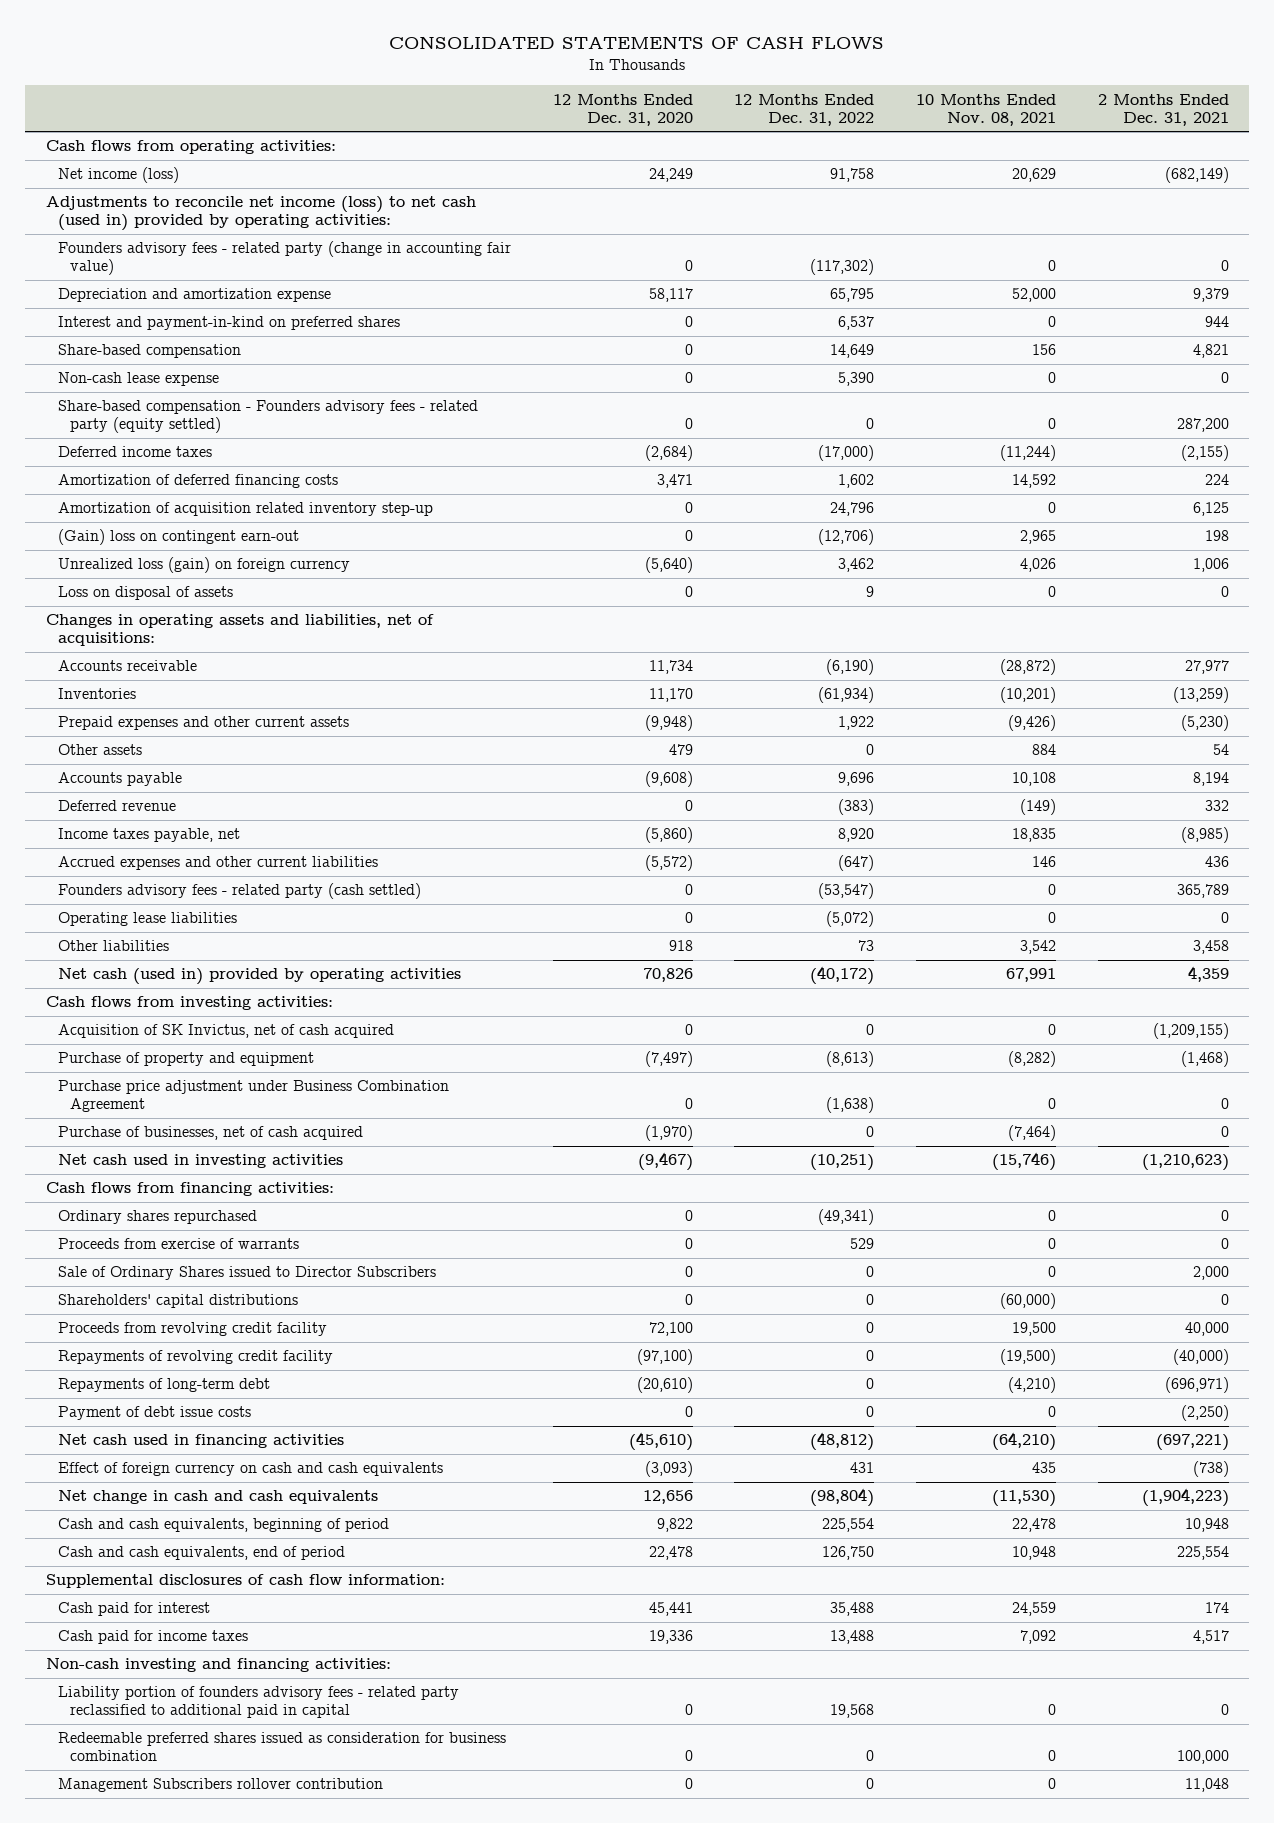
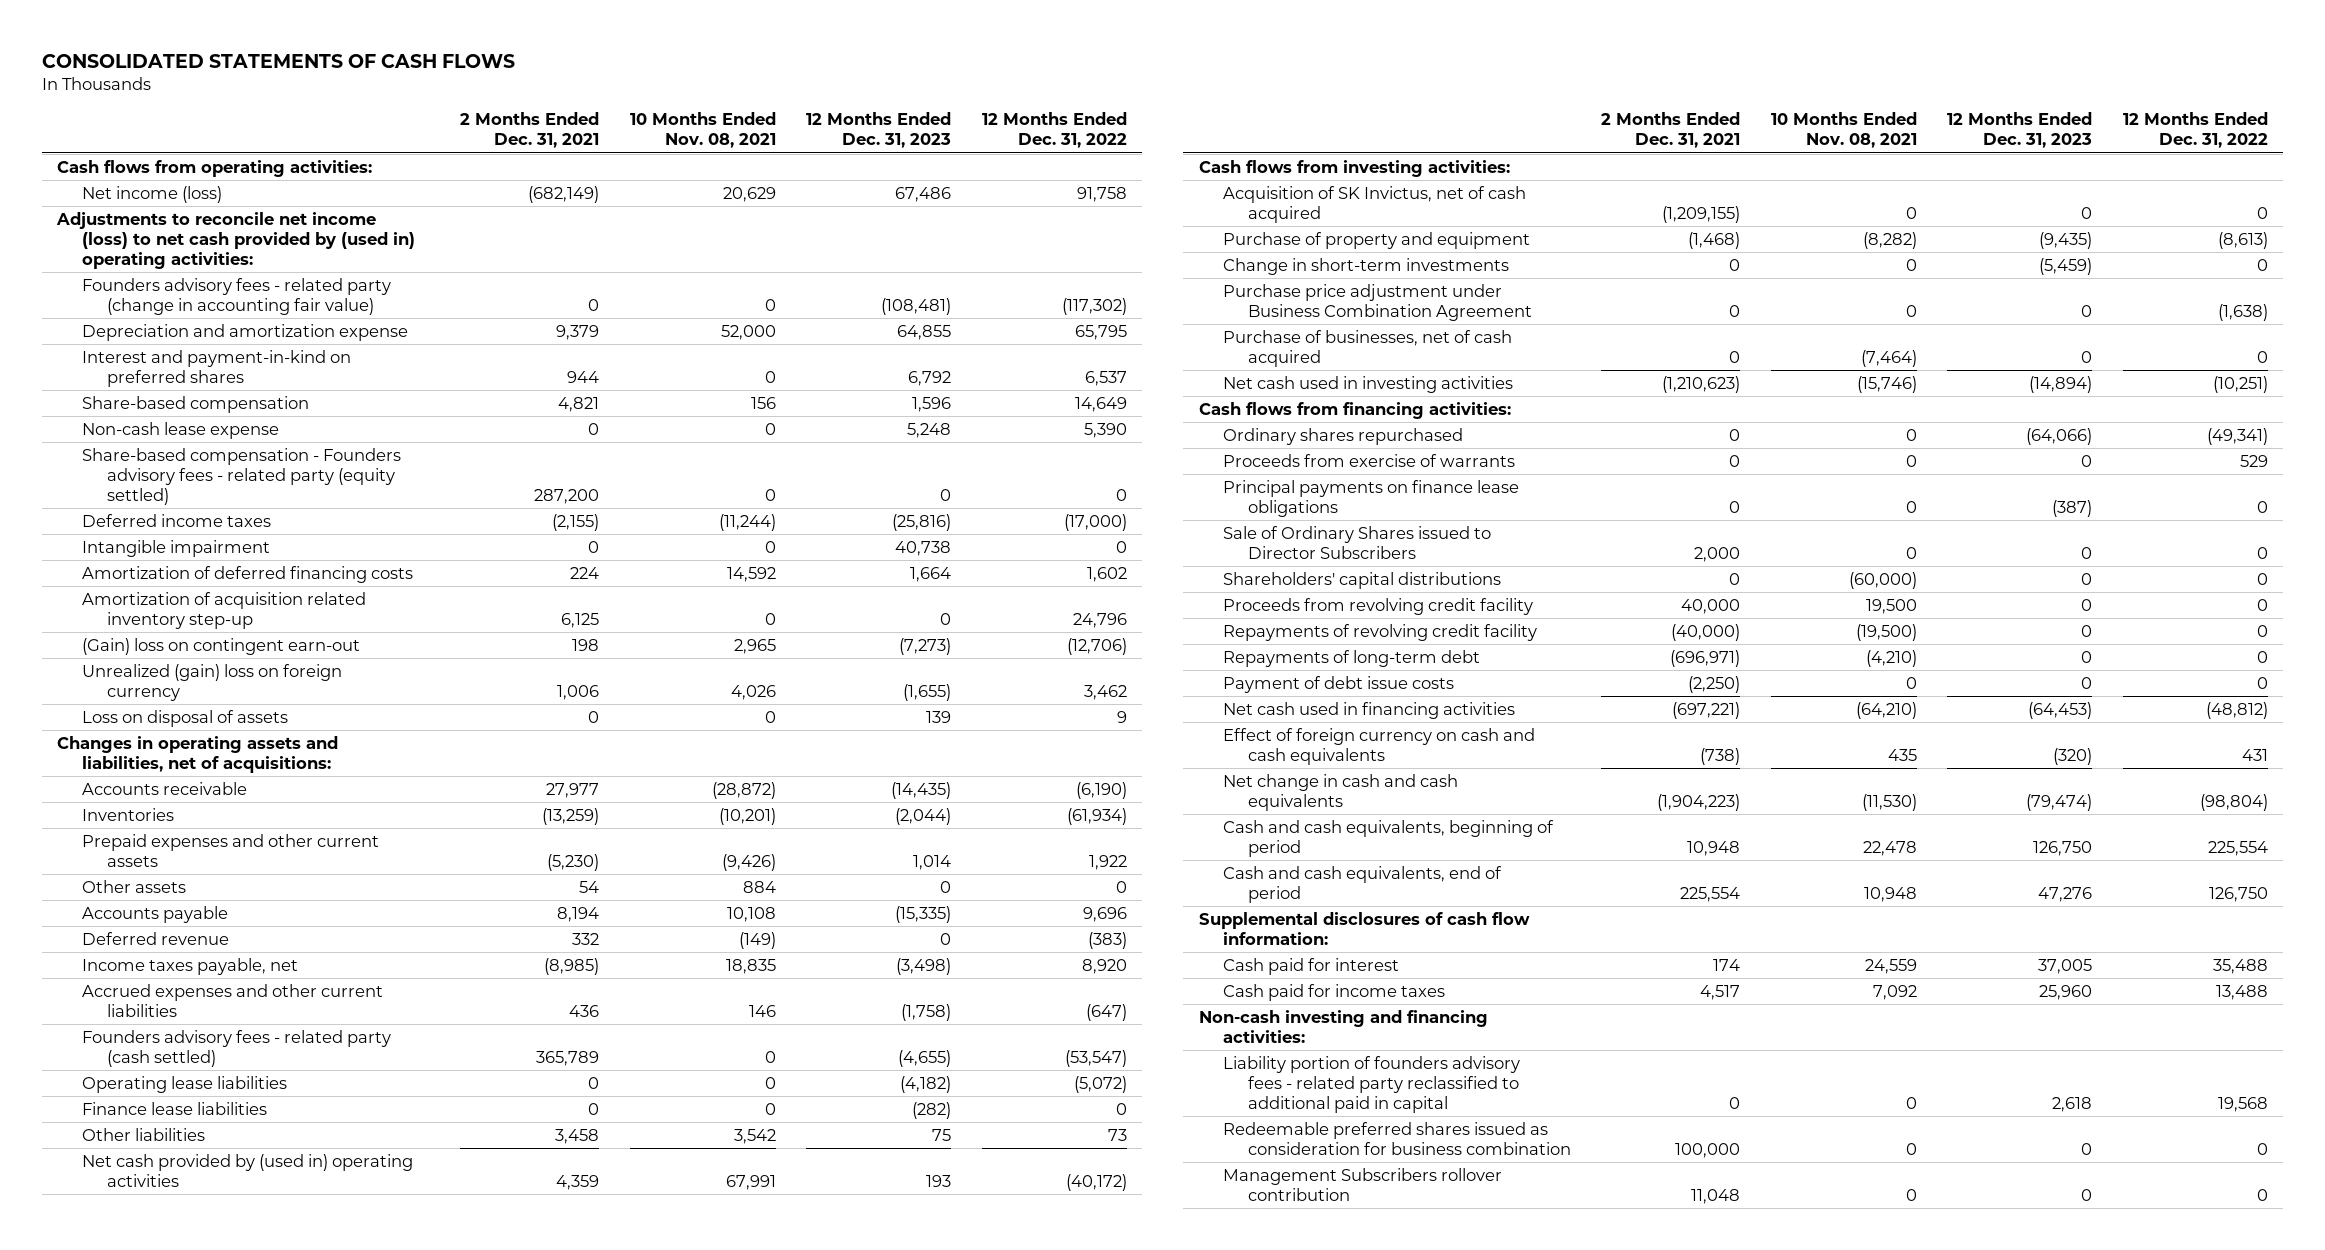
- | 12 Months Ended Dec. 31, 2020 | 12 Months Ended Dec. 31, 2022 | 10 Months Ended Nov. 08, 2021 | 2 Months Ended Dec. 31, 2021
+ | 2 Months Ended Dec. 31, 2021 | 10 Months Ended Nov. 08, 2021 | 12 Months Ended Dec. 31, 2023 | 12 Months Ended Dec. 31, 2022
- Adjustments to reconcile net income (loss) to net cash (used in) provided by operating activities:
+ Adjustments to reconcile net income (loss) to net cash provided by (used in) operating activities:
+ Intangible impairment | 0 | 0 | 40,738 | 0
- Unrealized loss (gain) on foreign currency | (5,640) | 3,462 | 4,026 | 1,006
+ Unrealized (gain) loss on foreign currency | 1,006 | 4,026 | (1,655) | 3,462
+ Finance lease liabilities | 0 | 0 | (282) | 0
- Net cash (used in) provided by operating activities | 70,826 | (40,172) | 67,991 | 4,359
+ Net cash provided by (used in) operating activities | 4,359 | 67,991 | 193 | (40,172)
+ Change in short-term investments | 0 | 0 | (5,459) | 0
+ Principal payments on finance lease obligations | 0 | 0 | (387) | 0

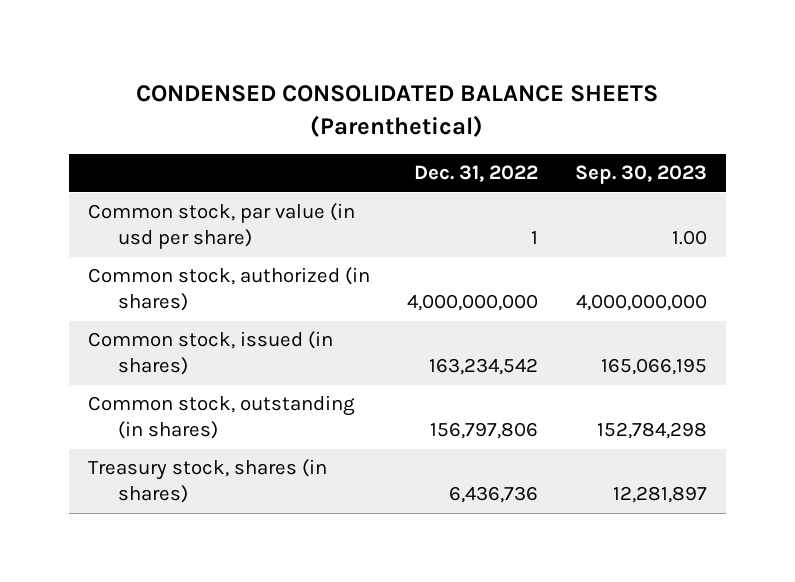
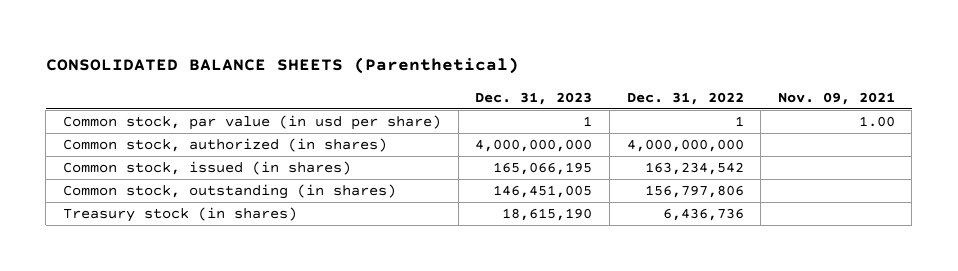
- CONDENSED CONSOLIDATED BALANCE SHEETS (Parenthetical)
+ CONSOLIDATED BALANCE SHEETS (Parenthetical)
- | Dec. 31, 2022 | Sep. 30, 2023
+ | Dec. 31, 2023 | Dec. 31, 2022 | Nov. 09, 2021
- Treasury stock, shares (in shares) | 6,436,736 | 12,281,897
+ Treasury stock (in shares) | 18,615,190 | 6,436,736 |

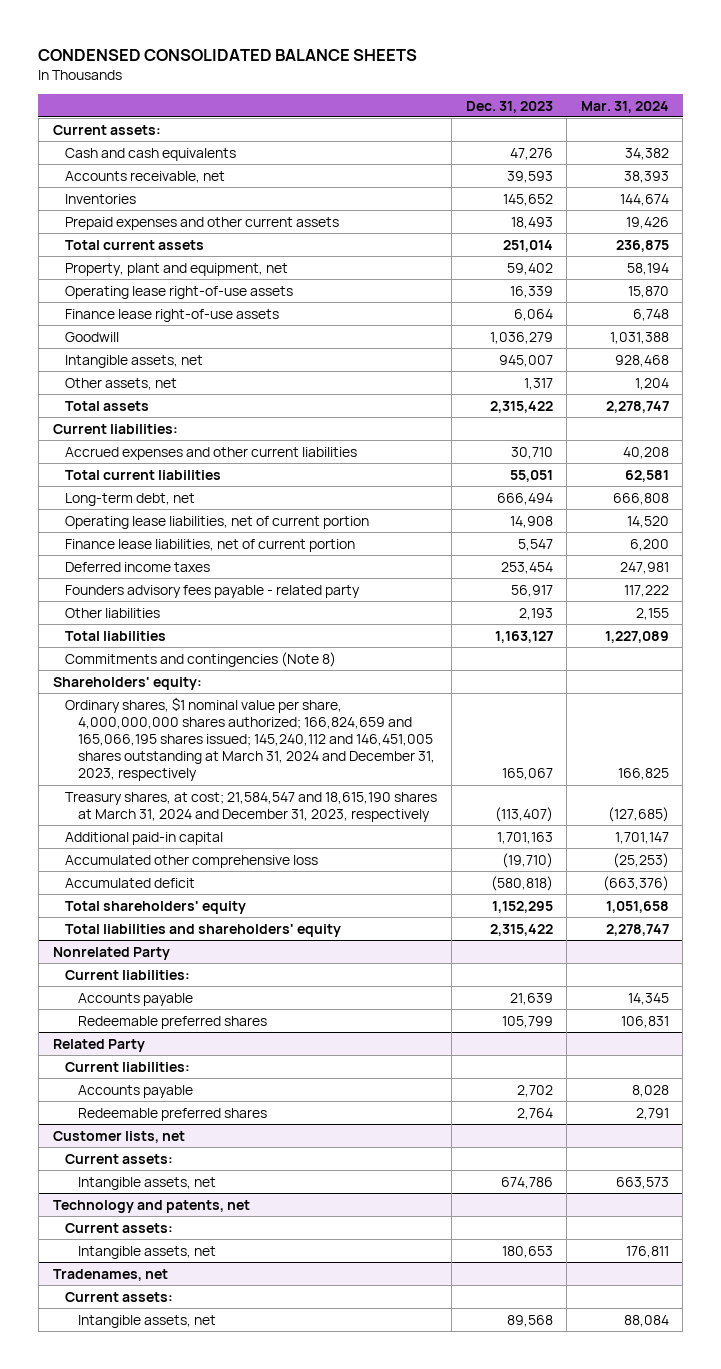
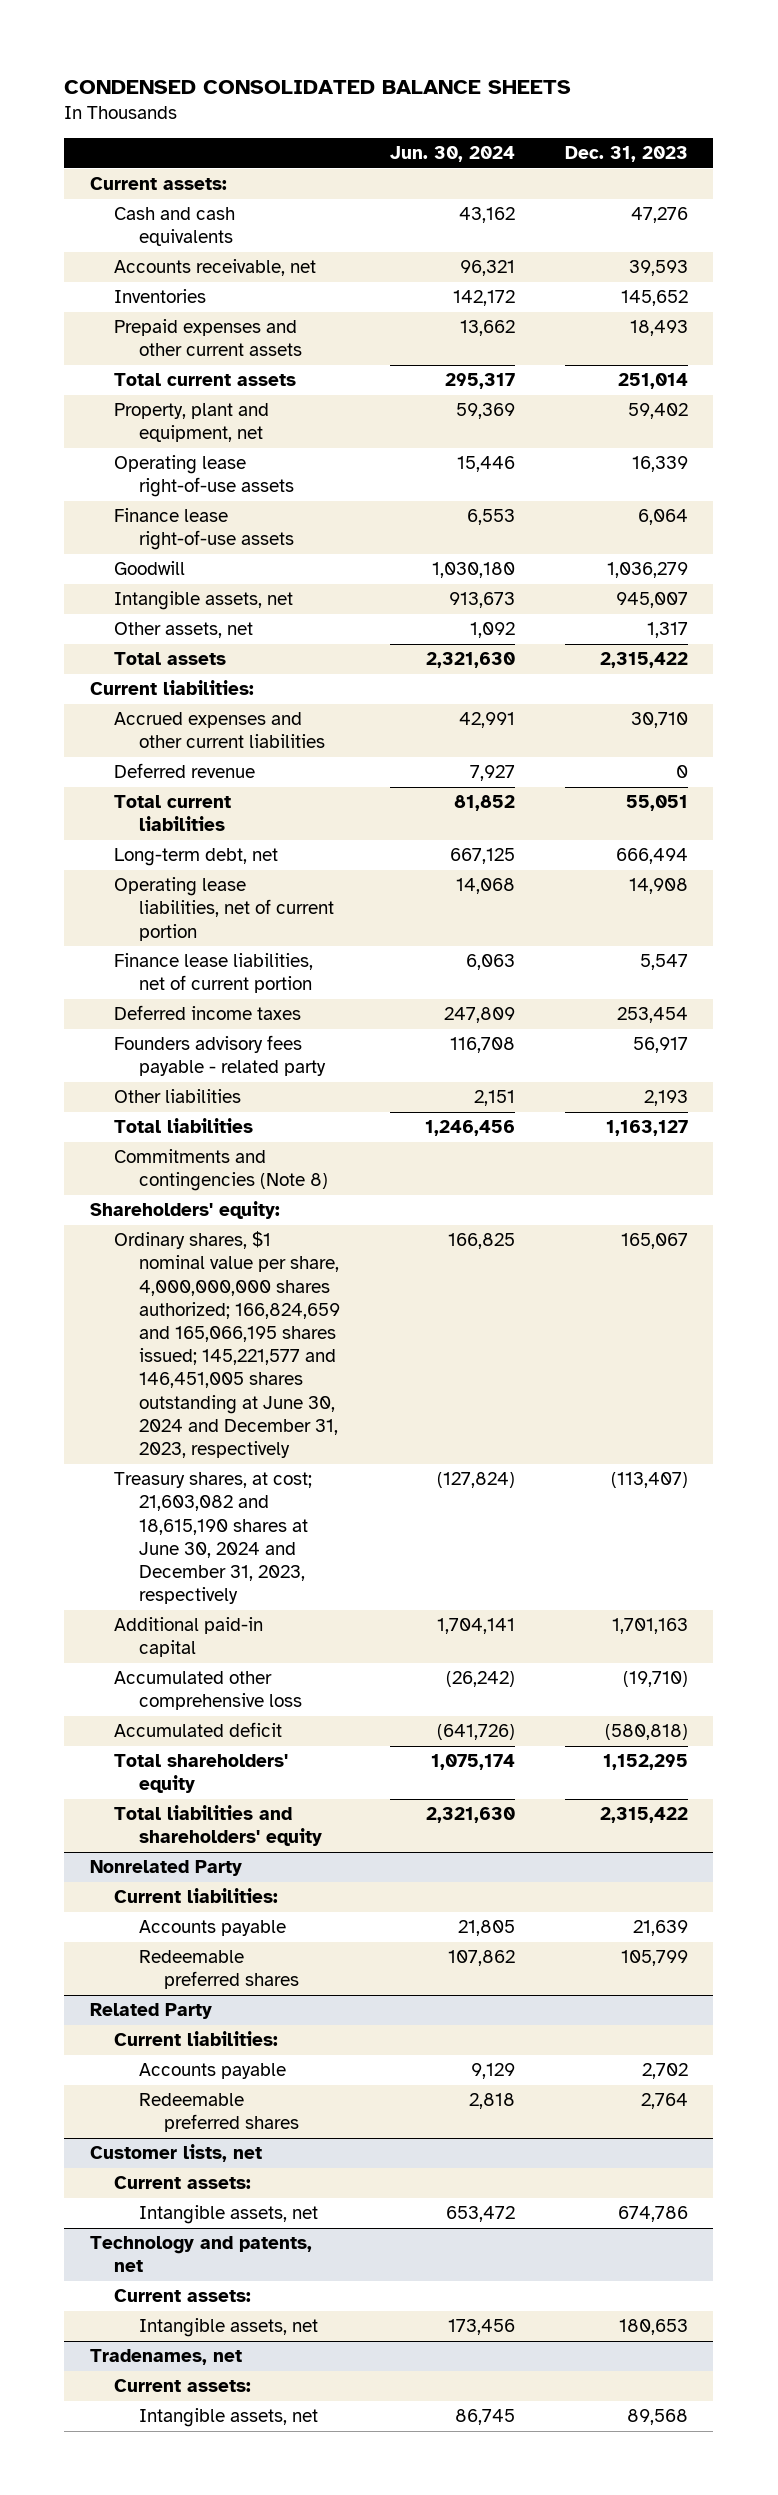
- | Dec. 31, 2023 | Mar. 31, 2024
+ | Jun. 30, 2024 | Dec. 31, 2023
+ Deferred revenue | 7,927 | 0
- Ordinary shares, $1 nominal value per share, 4,000,000,000 shares authorized; 166,824,659 and 165,066,195 shares issued; 145,240,112 and 146,451,005 shares outstanding at March 31, 2024 and December 31, 2023, respectively | 165,067 | 166,825
- Treasury shares, at cost; 21,584,547 and 18,615,190 shares at March 31, 2024 and December 31, 2023, respectively | (113,407) | (127,685)
+ Ordinary shares, $1 nominal value per share, 4,000,000,000 shares authorized; 166,824,659 and 165,066,195 shares issued; 145,221,577 and 146,451,005 shares outstanding at June 30, 2024 and December 31, 2023, respectively | 166,825 | 165,067
+ Treasury shares, at cost; 21,603,082 and 18,615,190 shares at June 30, 2024 and December 31, 2023, respectively | (127,824) | (113,407)

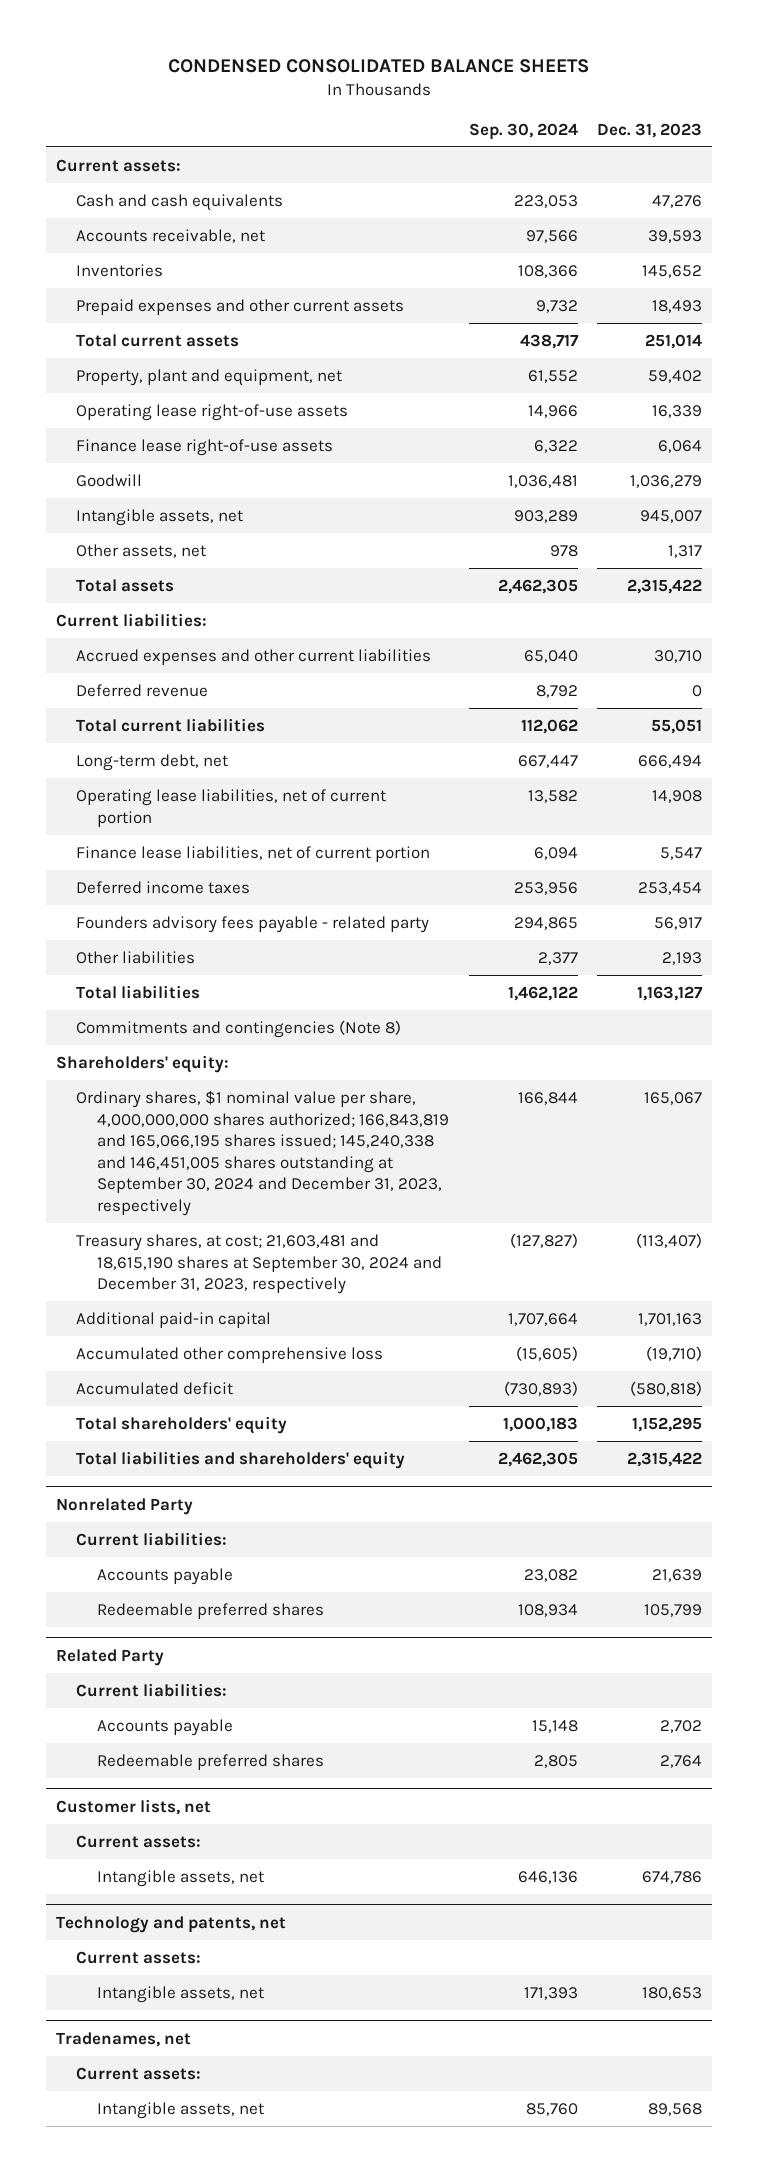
- | Jun. 30, 2024 | Dec. 31, 2023
+ | Sep. 30, 2024 | Dec. 31, 2023
- Ordinary shares, $1 nominal value per share, 4,000,000,000 shares authorized; 166,824,659 and 165,066,195 shares issued; 145,221,577 and 146,451,005 shares outstanding at June 30, 2024 and December 31, 2023, respectively | 166,825 | 165,067
- Treasury shares, at cost; 21,603,082 and 18,615,190 shares at June 30, 2024 and December 31, 2023, respectively | (127,824) | (113,407)
+ Ordinary shares, $1 nominal value per share, 4,000,000,000 shares authorized; 166,843,819 and 165,066,195 shares issued; 145,240,338 and 146,451,005 shares outstanding at September 30, 2024 and December 31, 2023, respectively | 166,844 | 165,067
+ Treasury shares, at cost; 21,603,481 and 18,615,190 shares at September 30, 2024 and December 31, 2023, respectively | (127,827) | (113,407)

